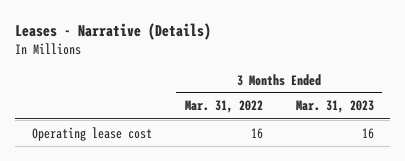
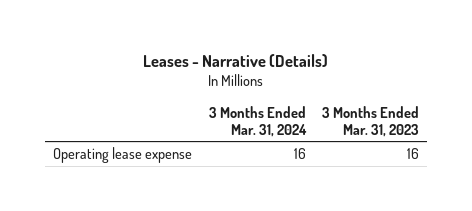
- | 3 Months Ended Mar. 31, 2022 | 3 Months Ended Mar. 31, 2023
+ | 3 Months Ended Mar. 31, 2024 | 3 Months Ended Mar. 31, 2023
- Operating lease cost | 16 | 16
+ Operating lease expense | 16 | 16

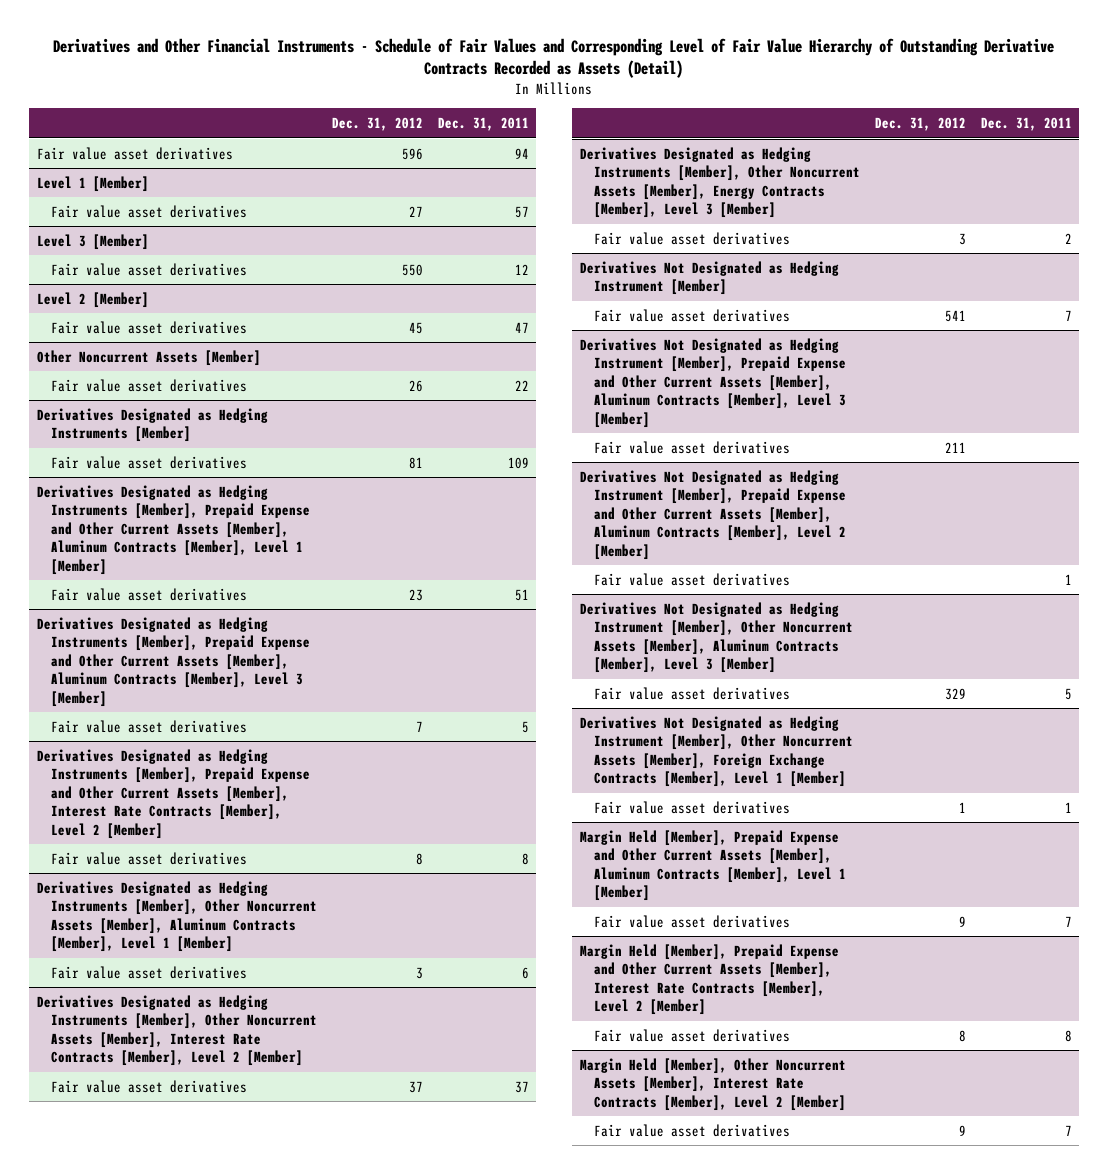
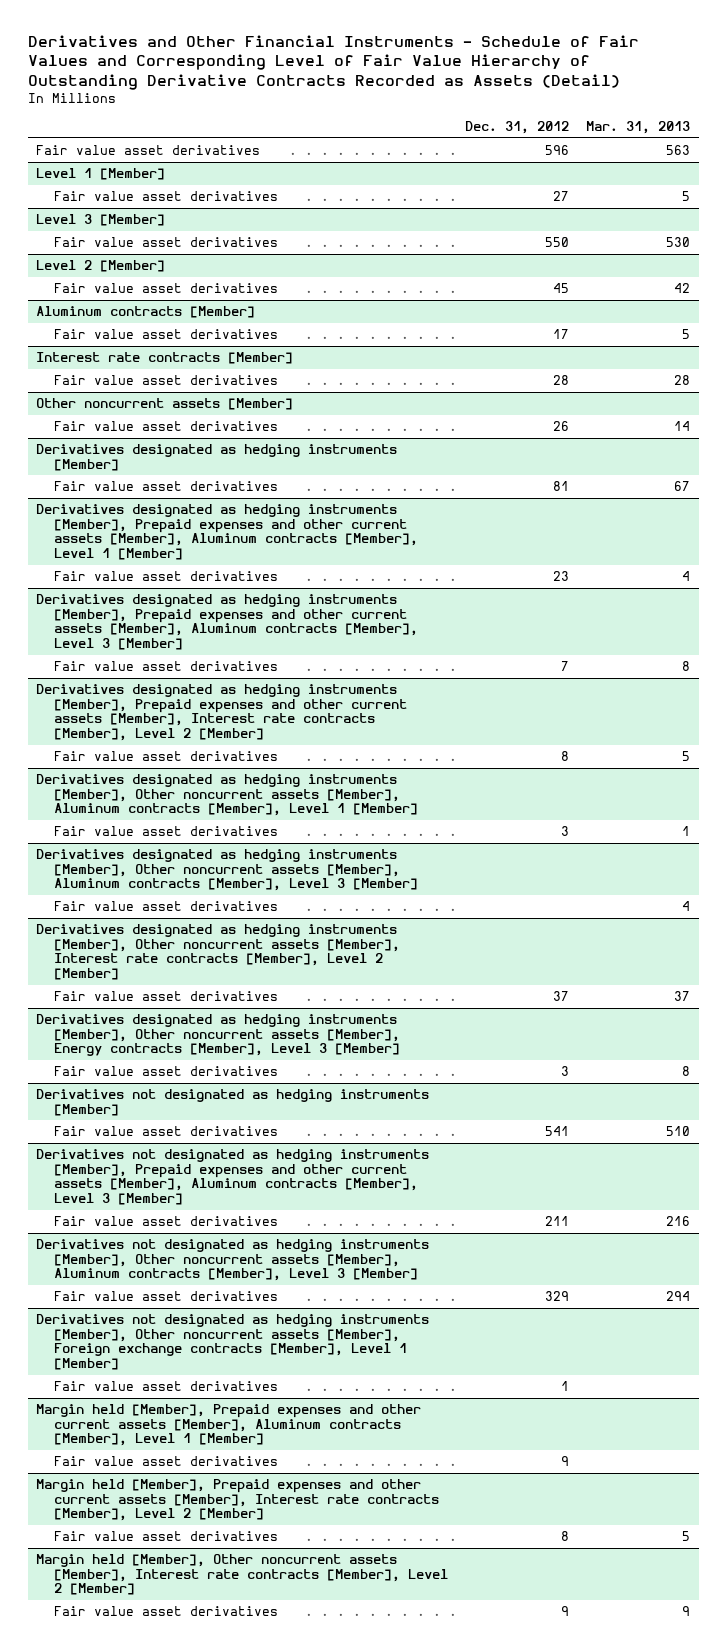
- | Dec. 31, 2012 | Dec. 31, 2011
+ | Dec. 31, 2012 | Mar. 31, 2013
- Other Noncurrent Assets [Member]
+ Aluminum contracts [Member]
+ Fair value asset derivatives | 17 | 5
+ Interest rate contracts [Member]
+ Fair value asset derivatives | 28 | 28
+ Other noncurrent assets [Member]
- Derivatives Designated as Hedging Instruments [Member]
+ Derivatives designated as hedging instruments [Member]
- Derivatives Designated as Hedging Instruments [Member], Prepaid Expense and Other Current Assets [Member], Aluminum Contracts [Member], Level 1 [Member]
+ Derivatives designated as hedging instruments [Member], Prepaid expenses and other current assets [Member], Aluminum contracts [Member], Level 1 [Member]
- Derivatives Designated as Hedging Instruments [Member], Prepaid Expense and Other Current Assets [Member], Aluminum Contracts [Member], Level 3 [Member]
+ Derivatives designated as hedging instruments [Member], Prepaid expenses and other current assets [Member], Aluminum contracts [Member], Level 3 [Member]
- Derivatives Designated as Hedging Instruments [Member], Prepaid Expense and Other Current Assets [Member], Interest Rate Contracts [Member], Level 2 [Member]
+ Derivatives designated as hedging instruments [Member], Prepaid expenses and other current assets [Member], Interest rate contracts [Member], Level 2 [Member]
- Derivatives Designated as Hedging Instruments [Member], Other Noncurrent Assets [Member], Aluminum Contracts [Member], Level 1 [Member]
+ Derivatives designated as hedging instruments [Member], Other noncurrent assets [Member], Aluminum contracts [Member], Level 1 [Member]
- Derivatives Designated as Hedging Instruments [Member], Other Noncurrent Assets [Member], Interest Rate Contracts [Member], Level 2 [Member]
+ Derivatives designated as hedging instruments [Member], Other noncurrent assets [Member], Aluminum contracts [Member], Level 3 [Member]
+ Fair value asset derivatives | | 4
+ Derivatives designated as hedging instruments [Member], Other noncurrent assets [Member], Interest rate contracts [Member], Level 2 [Member]
- Derivatives Designated as Hedging Instruments [Member], Other Noncurrent Assets [Member], Energy Contracts [Member], Level 3 [Member]
+ Derivatives designated as hedging instruments [Member], Other noncurrent assets [Member], Energy contracts [Member], Level 3 [Member]
- Derivatives Not Designated as Hedging Instrument [Member]
+ Derivatives not designated as hedging instruments [Member]
- Derivatives Not Designated as Hedging Instrument [Member], Prepaid Expense and Other Current Assets [Member], Aluminum Contracts [Member], Level 3 [Member]
+ Derivatives not designated as hedging instruments [Member], Prepaid expenses and other current assets [Member], Aluminum contracts [Member], Level 3 [Member]
- Derivatives Not Designated as Hedging Instrument [Member], Prepaid Expense and Other Current Assets [Member], Aluminum Contracts [Member], Level 2 [Member]
- Fair value asset derivatives | | 1
- Derivatives Not Designated as Hedging Instrument [Member], Other Noncurrent Assets [Member], Aluminum Contracts [Member], Level 3 [Member]
+ Derivatives not designated as hedging instruments [Member], Other noncurrent assets [Member], Aluminum contracts [Member], Level 3 [Member]
- Derivatives Not Designated as Hedging Instrument [Member], Other Noncurrent Assets [Member], Foreign Exchange Contracts [Member], Level 1 [Member]
+ Derivatives not designated as hedging instruments [Member], Other noncurrent assets [Member], Foreign exchange contracts [Member], Level 1 [Member]
- Margin Held [Member], Prepaid Expense and Other Current Assets [Member], Aluminum Contracts [Member], Level 1 [Member]
+ Margin held [Member], Prepaid expenses and other current assets [Member], Aluminum contracts [Member], Level 1 [Member]
- Margin Held [Member], Prepaid Expense and Other Current Assets [Member], Interest Rate Contracts [Member], Level 2 [Member]
+ Margin held [Member], Prepaid expenses and other current assets [Member], Interest rate contracts [Member], Level 2 [Member]
- Margin Held [Member], Other Noncurrent Assets [Member], Interest Rate Contracts [Member], Level 2 [Member]
+ Margin held [Member], Other noncurrent assets [Member], Interest rate contracts [Member], Level 2 [Member]

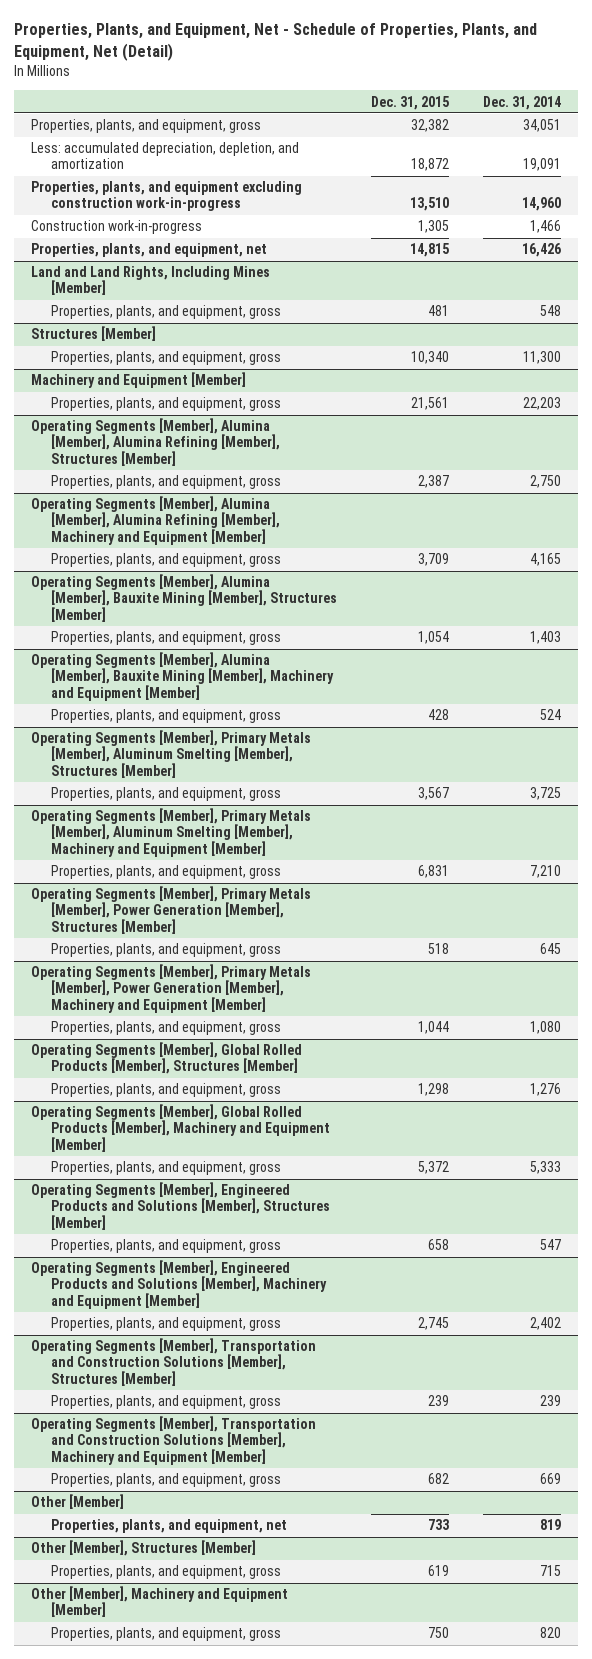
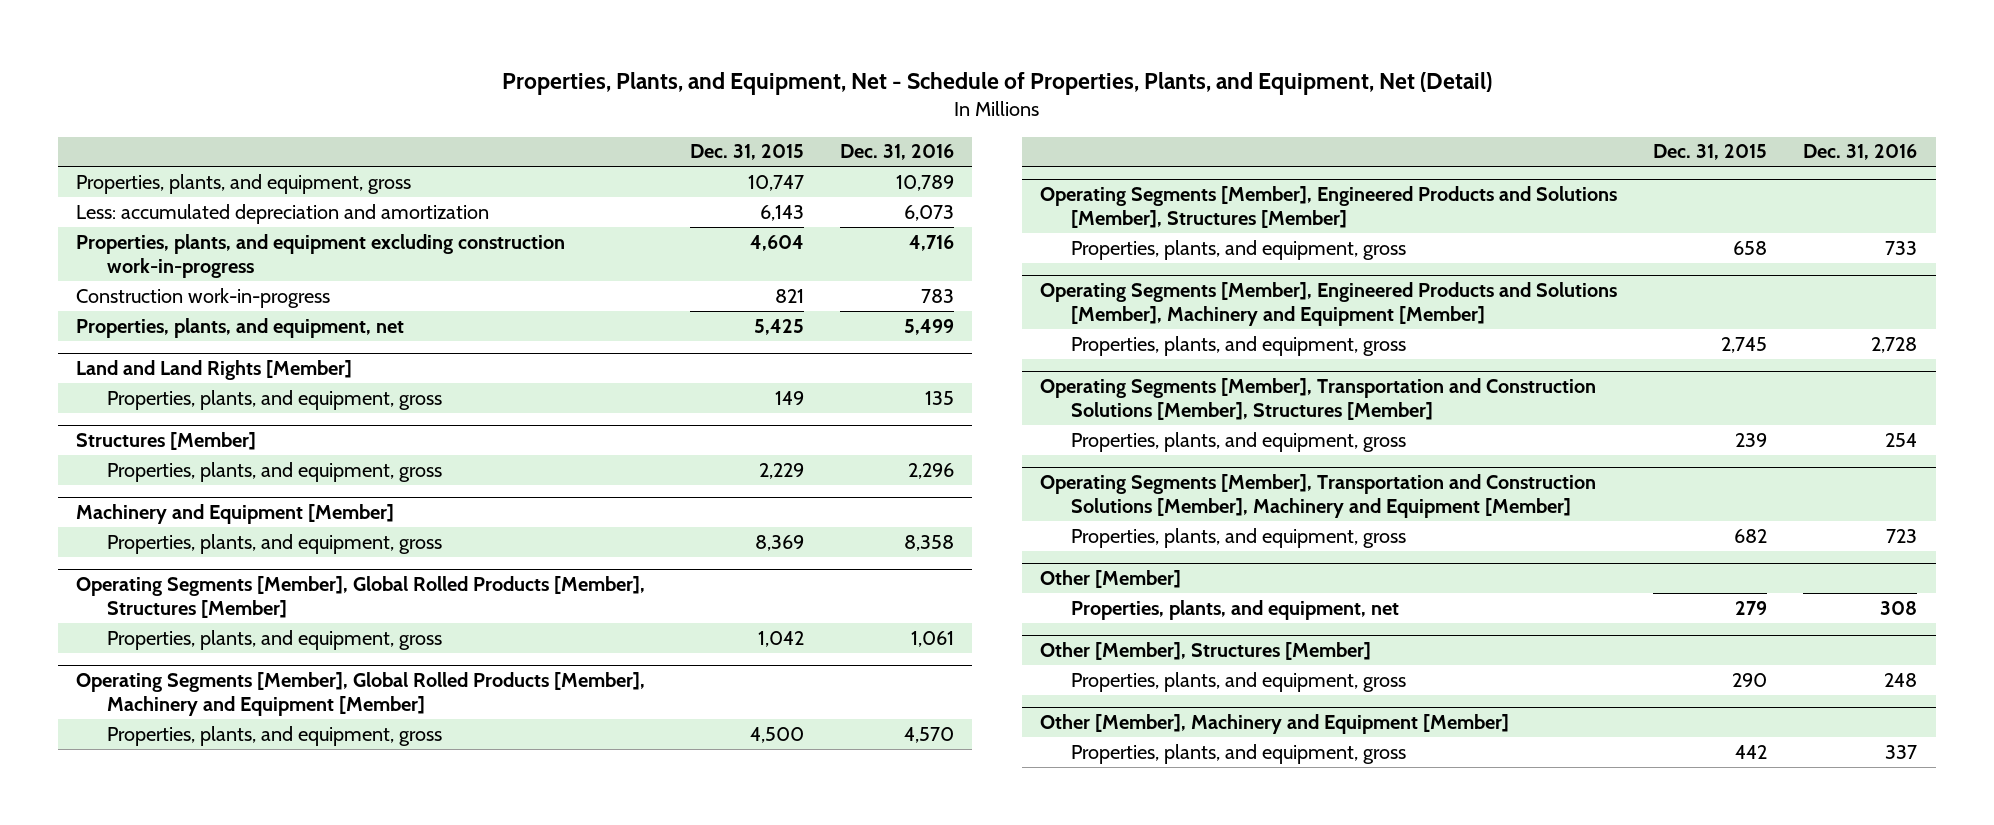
- | Dec. 31, 2015 | Dec. 31, 2014
+ | Dec. 31, 2015 | Dec. 31, 2016
- Properties, plants, and equipment, gross | 32,382 | 34,051
- Less: accumulated depreciation, depletion, and amortization | 18,872 | 19,091
- Properties, plants, and equipment excluding construction work-in-progress | 13,510 | 14,960
- Construction work-in-progress | 1,305 | 1,466
- Properties, plants, and equipment, net | 14,815 | 16,426
- Land and Land Rights, Including Mines [Member]
- Properties, plants, and equipment, gross | 481 | 548
+ Properties, plants, and equipment, gross | 10,747 | 10,789
+ Less: accumulated depreciation and amortization | 6,143 | 6,073
+ Properties, plants, and equipment excluding construction work-in-progress | 4,604 | 4,716
+ Construction work-in-progress | 821 | 783
+ Properties, plants, and equipment, net | 5,425 | 5,499
+ Land and Land Rights [Member]
+ Properties, plants, and equipment, gross | 149 | 135
@ Structures [Member]
- Properties, plants, and equipment, gross | 10,340 | 11,300
+ Properties, plants, and equipment, gross | 2,229 | 2,296
@ Machinery and Equipment [Member]
- Properties, plants, and equipment, gross | 21,561 | 22,203
- Operating Segments [Member], Alumina [Member], Alumina Refining [Member], Structures [Member]
- Properties, plants, and equipment, gross | 2,387 | 2,750
- Operating Segments [Member], Alumina [Member], Alumina Refining [Member], Machinery and Equipment [Member]
- Properties, plants, and equipment, gross | 3,709 | 4,165
- Operating Segments [Member], Alumina [Member], Bauxite Mining [Member], Structures [Member]
- Properties, plants, and equipment, gross | 1,054 | 1,403
- Operating Segments [Member], Alumina [Member], Bauxite Mining [Member], Machinery and Equipment [Member]
- Properties, plants, and equipment, gross | 428 | 524
- Operating Segments [Member], Primary Metals [Member], Aluminum Smelting [Member], Structures [Member]
- Properties, plants, and equipment, gross | 3,567 | 3,725
- Operating Segments [Member], Primary Metals [Member], Aluminum Smelting [Member], Machinery and Equipment [Member]
- Properties, plants, and equipment, gross | 6,831 | 7,210
- Operating Segments [Member], Primary Metals [Member], Power Generation [Member], Structures [Member]
- Properties, plants, and equipment, gross | 518 | 645
- Operating Segments [Member], Primary Metals [Member], Power Generation [Member], Machinery and Equipment [Member]
- Properties, plants, and equipment, gross | 1,044 | 1,080
@ Machinery and Equipment [Member]
+ Properties, plants, and equipment, gross | 8,369 | 8,358
@ Operating Segments [Member], Global Rolled Products [Member], Structures [Member]
- Properties, plants, and equipment, gross | 1,298 | 1,276
+ Properties, plants, and equipment, gross | 1,042 | 1,061
@ Operating Segments [Member], Global Rolled Products [Member], Machinery and Equipment [Member]
- Properties, plants, and equipment, gross | 5,372 | 5,333
+ Properties, plants, and equipment, gross | 4,500 | 4,570
@ Other [Member]
- Properties, plants, and equipment, net | 733 | 819
+ Properties, plants, and equipment, net | 279 | 308
@ Other [Member], Structures [Member]
- Properties, plants, and equipment, gross | 619 | 715
+ Properties, plants, and equipment, gross | 290 | 248
@ Other [Member], Machinery and Equipment [Member]
- Properties, plants, and equipment, gross | 750 | 820
+ Properties, plants, and equipment, gross | 442 | 337

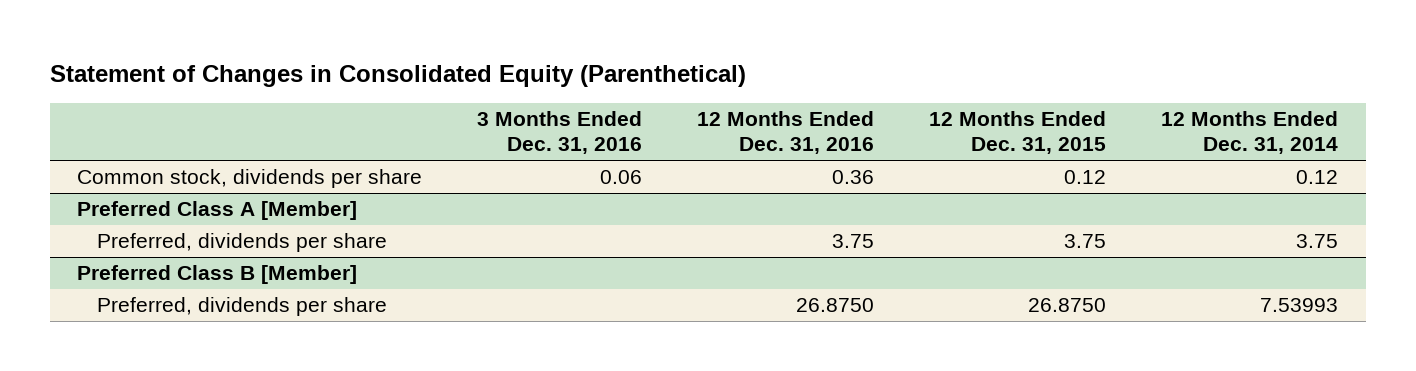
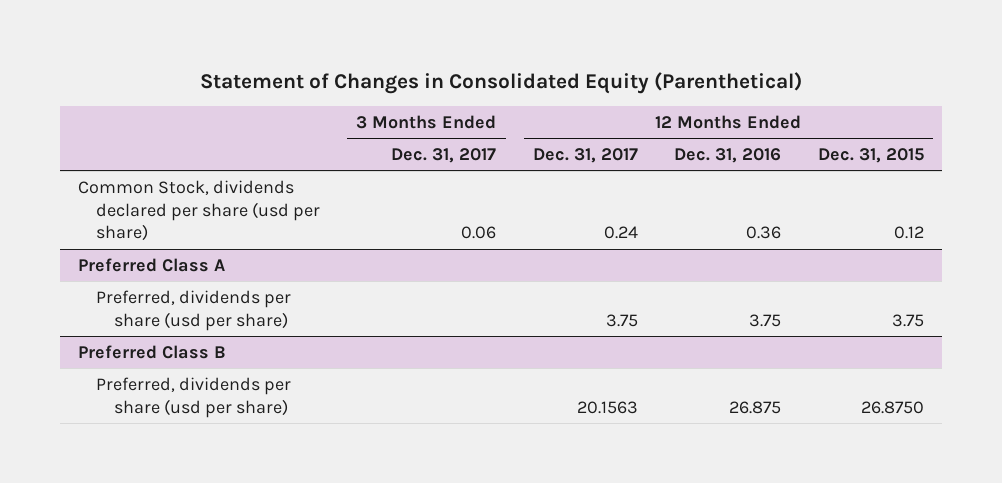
- | 3 Months Ended Dec. 31, 2016 | 12 Months Ended Dec. 31, 2016 | 12 Months Ended Dec. 31, 2015 | 12 Months Ended Dec. 31, 2014
+ | 3 Months Ended Dec. 31, 2017 | 12 Months Ended Dec. 31, 2017 | 12 Months Ended Dec. 31, 2016 | 12 Months Ended Dec. 31, 2015
- Common stock, dividends per share | 0.06 | 0.36 | 0.12 | 0.12
- Preferred Class A [Member]
- Preferred, dividends per share | | 3.75 | 3.75 | 3.75
- Preferred Class B [Member]
- Preferred, dividends per share | | 26.8750 | 26.8750 | 7.53993
+ Common Stock, dividends declared per share (usd per share) | 0.06 | 0.24 | 0.36 | 0.12
+ Preferred Class A
+ Preferred, dividends per share (usd per share) | | 3.75 | 3.75 | 3.75
+ Preferred Class B
+ Preferred, dividends per share (usd per share) | | 20.1563 | 26.875 | 26.8750

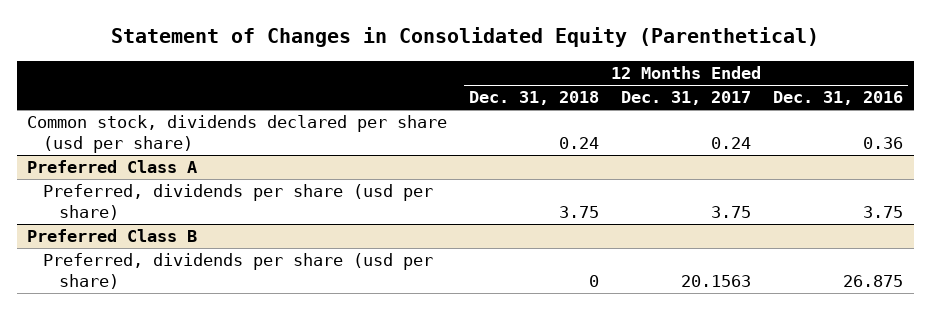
- | 3 Months Ended Dec. 31, 2017 | 12 Months Ended Dec. 31, 2017 | 12 Months Ended Dec. 31, 2016 | 12 Months Ended Dec. 31, 2015
+ | 12 Months Ended Dec. 31, 2018 | 12 Months Ended Dec. 31, 2017 | 12 Months Ended Dec. 31, 2016
- Common Stock, dividends declared per share (usd per share) | 0.06 | 0.24 | 0.36 | 0.12
+ Common stock, dividends declared per share (usd per share) | 0.24 | 0.24 | 0.36

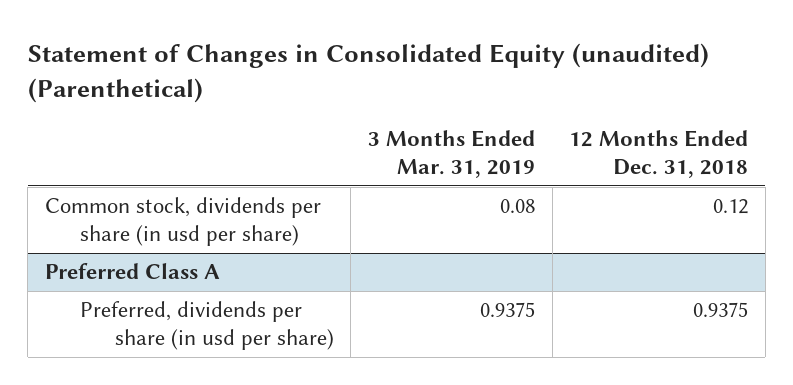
- Statement of Changes in Consolidated Equity (Parenthetical)
+ Statement of Changes in Consolidated Equity (unaudited) (Parenthetical)
- | 12 Months Ended Dec. 31, 2018 | 12 Months Ended Dec. 31, 2017 | 12 Months Ended Dec. 31, 2016
+ | 3 Months Ended Mar. 31, 2019 | 12 Months Ended Dec. 31, 2018
- Common stock, dividends declared per share (usd per share) | 0.24 | 0.24 | 0.36
+ Common stock, dividends per share (in usd per share) | 0.08 | 0.12
@ Preferred Class A
- Preferred, dividends per share (usd per share) | 3.75 | 3.75 | 3.75
- Preferred Class B
- Preferred, dividends per share (usd per share) | 0 | 20.1563 | 26.875
@ Preferred Class A
+ Preferred, dividends per share (in usd per share) | 0.9375 | 0.9375

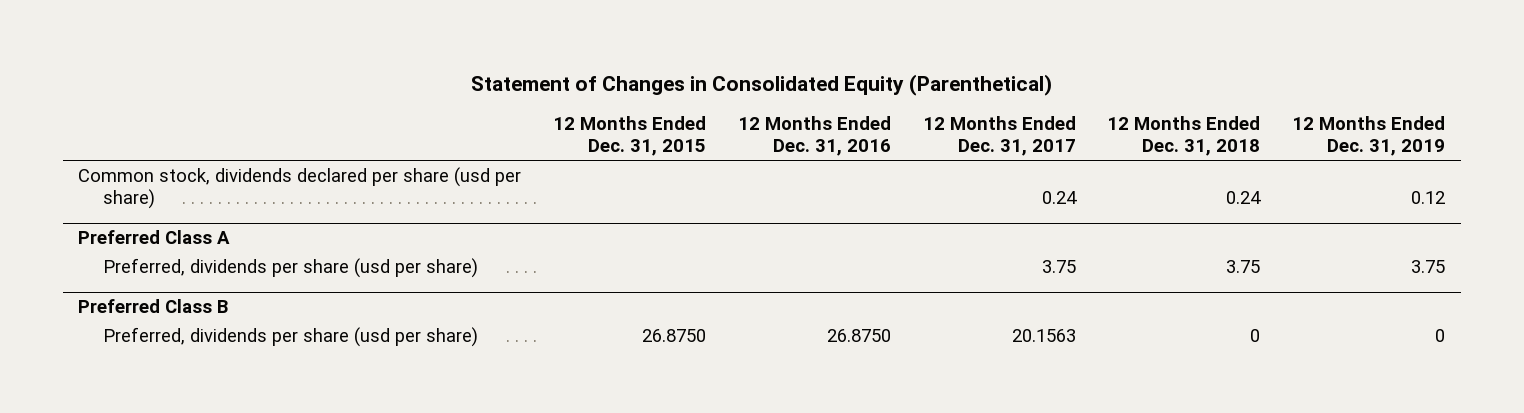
- Statement of Changes in Consolidated Equity (unaudited) (Parenthetical)
+ Statement of Changes in Consolidated Equity (Parenthetical)
- | 3 Months Ended Mar. 31, 2019 | 12 Months Ended Dec. 31, 2018
+ | 12 Months Ended Dec. 31, 2015 | 12 Months Ended Dec. 31, 2016 | 12 Months Ended Dec. 31, 2017 | 12 Months Ended Dec. 31, 2018 | 12 Months Ended Dec. 31, 2019
- Common stock, dividends per share (in usd per share) | 0.08 | 0.12
+ Common stock, dividends declared per share (usd per share) | | | 0.24 | 0.24 | 0.12
@ Preferred Class A
- Preferred, dividends per share (in usd per share) | 0.9375 | 0.9375
+ Preferred, dividends per share (usd per share) | | | 3.75 | 3.75 | 3.75
+ Preferred Class B
+ Preferred, dividends per share (usd per share) | 26.8750 | 26.8750 | 20.1563 | 0 | 0

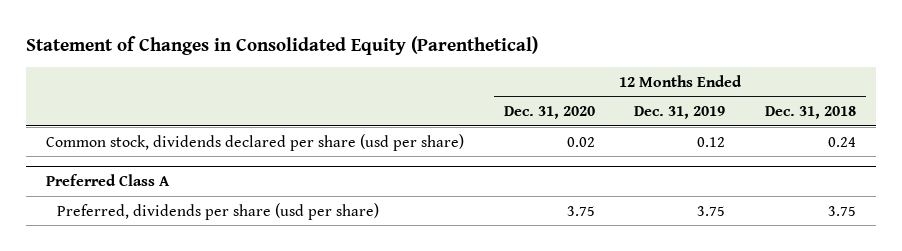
- | 12 Months Ended Dec. 31, 2015 | 12 Months Ended Dec. 31, 2016 | 12 Months Ended Dec. 31, 2017 | 12 Months Ended Dec. 31, 2018 | 12 Months Ended Dec. 31, 2019
+ | 12 Months Ended Dec. 31, 2020 | 12 Months Ended Dec. 31, 2019 | 12 Months Ended Dec. 31, 2018
- Preferred Class B
- Preferred, dividends per share (usd per share) | 26.8750 | 26.8750 | 20.1563 | 0 | 0

